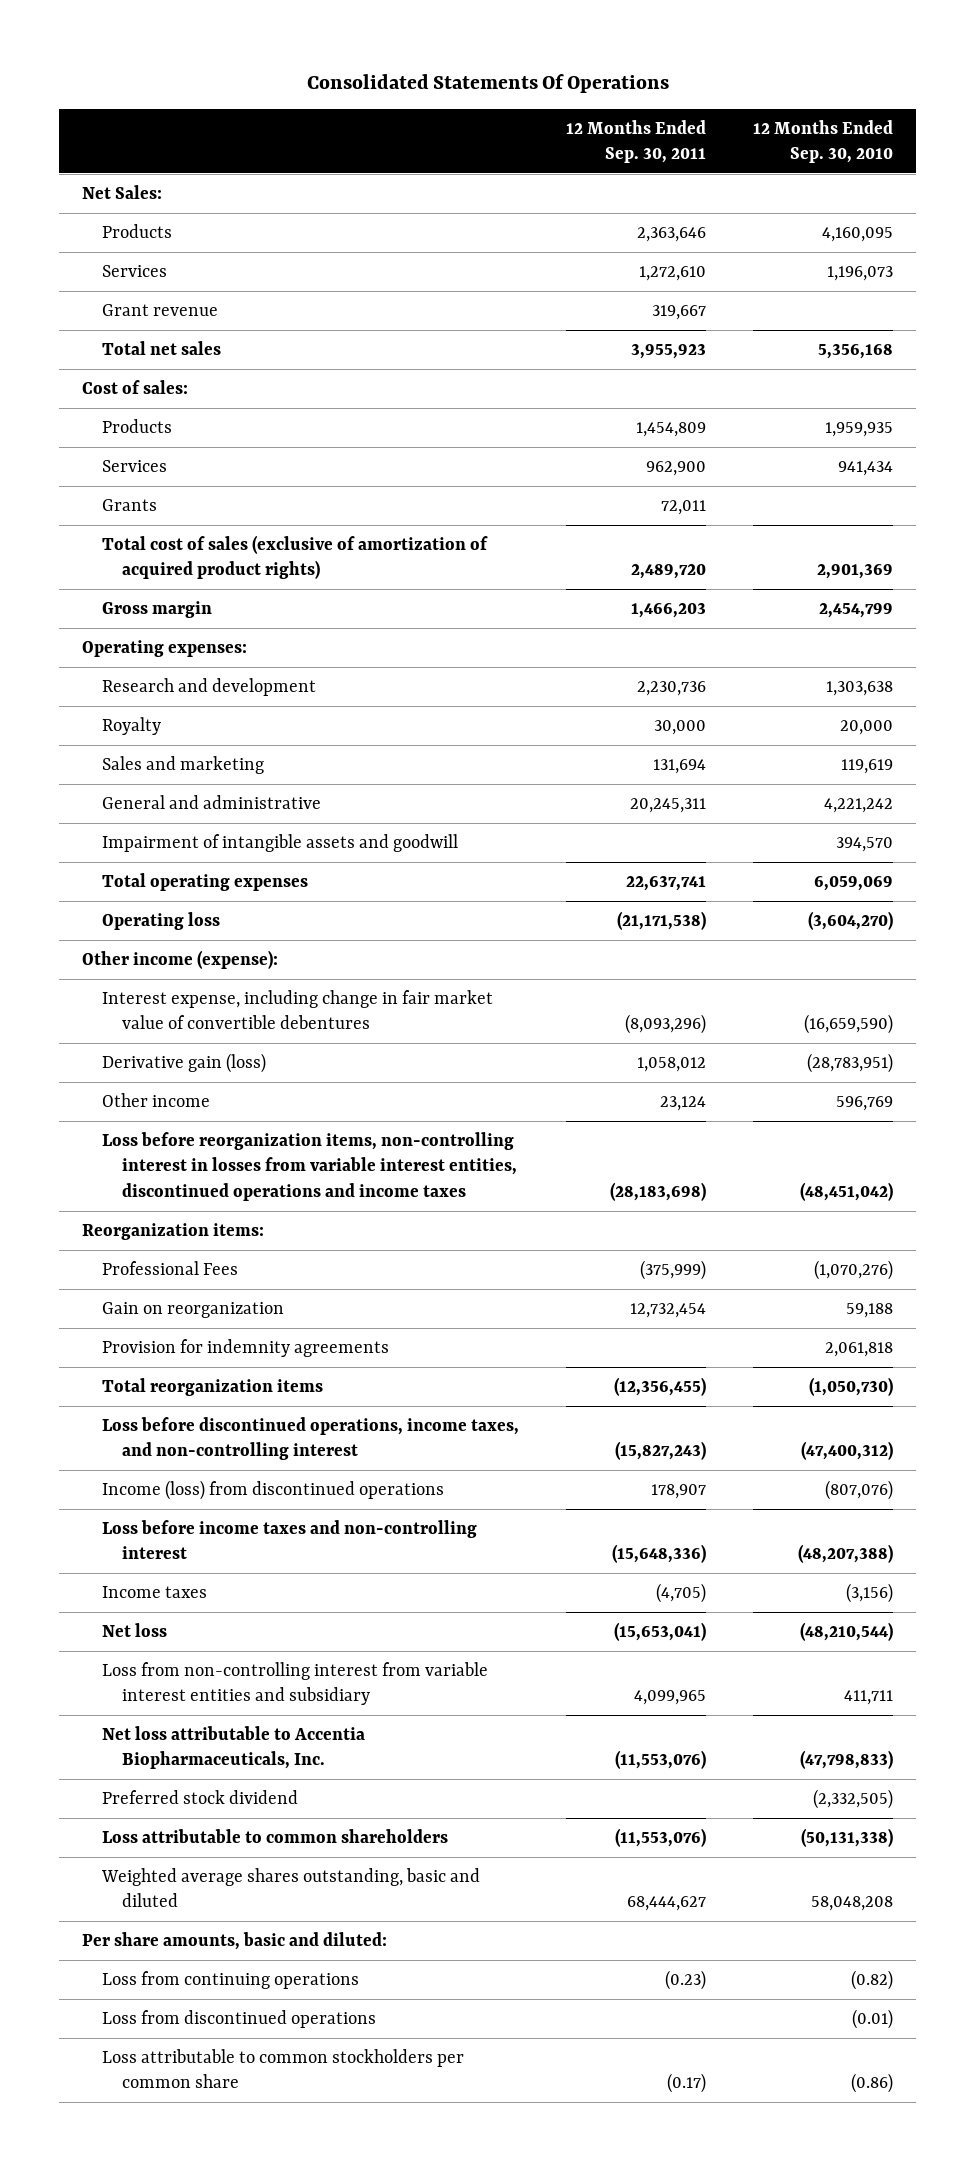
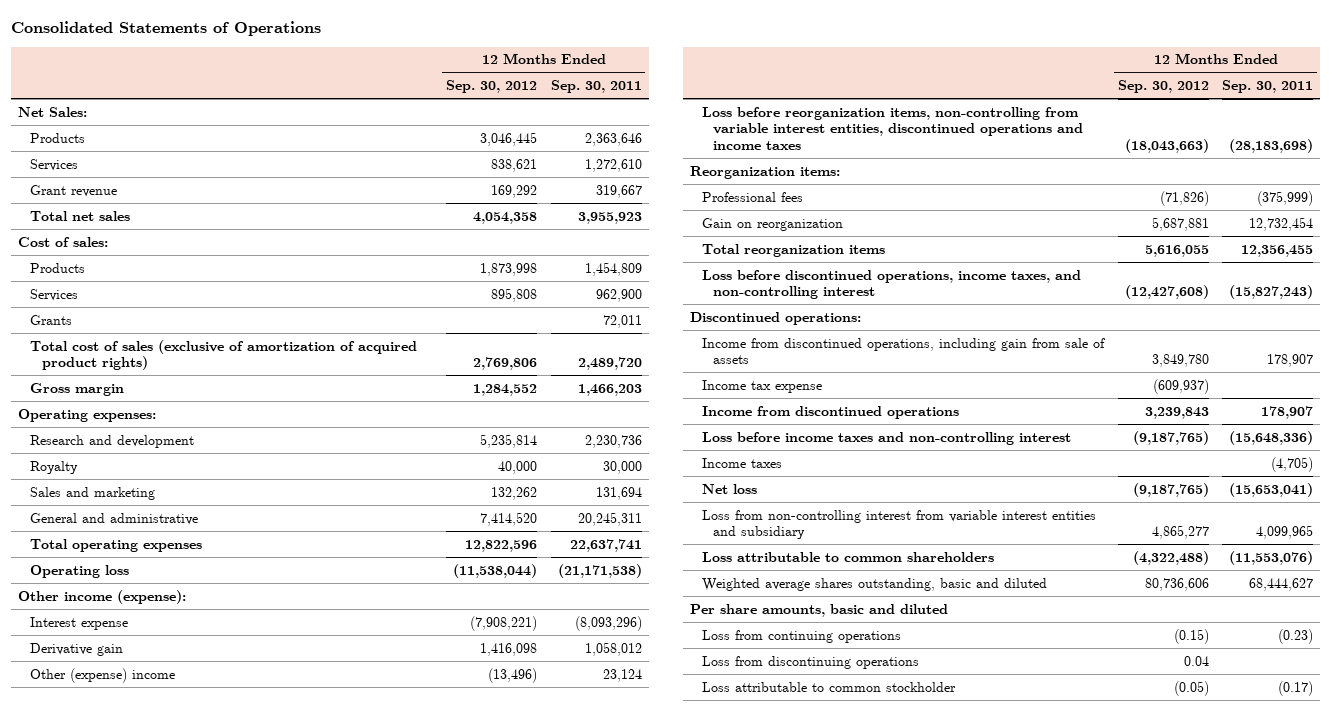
- Consolidated Statements Of Operations
+ Consolidated Statements of Operations
- | 12 Months Ended Sep. 30, 2011 | 12 Months Ended Sep. 30, 2010
+ | 12 Months Ended Sep. 30, 2012 | 12 Months Ended Sep. 30, 2011
- Impairment of intangible assets and goodwill | | 394,570
- Interest expense, including change in fair market value of convertible debentures | (8,093,296) | (16,659,590)
- Derivative gain (loss) | 1,058,012 | (28,783,951)
- Other income | 23,124 | 596,769
- Loss before reorganization items, non-controlling interest in losses from variable interest entities, discontinued operations and income taxes | (28,183,698) | (48,451,042)
+ Interest expense | (7,908,221) | (8,093,296)
+ Derivative gain | 1,416,098 | 1,058,012
+ Other (expense) income | (13,496) | 23,124
+ Loss before reorganization items, non-controlling from variable interest entities, discontinued operations and income taxes | (18,043,663) | (28,183,698)
- Professional Fees | (375,999) | (1,070,276)
+ Professional fees | (71,826) | (375,999)
- Provision for indemnity agreements | | 2,061,818
- Total reorganization items | (12,356,455) | (1,050,730)
+ Total reorganization items | 5,616,055 | 12,356,455
- Income (loss) from discontinued operations | 178,907 | (807,076)
+ Discontinued operations:
+ Income from discontinued operations, including gain from sale of assets | 3,849,780 | 178,907
+ Income tax expense | (609,937) |
+ Income from discontinued operations | 3,239,843 | 178,907
- Net loss attributable to Accentia Biopharmaceuticals, Inc. | (11,553,076) | (47,798,833)
- Preferred stock dividend | | (2,332,505)
- Per share amounts, basic and diluted:
+ Per share amounts, basic and diluted
- Loss from discontinued operations | | (0.01)
- Loss attributable to common stockholders per common share | (0.17) | (0.86)
+ Loss from discontinuing operations | 0.04 |
+ Loss attributable to common stockholder | (0.05) | (0.17)

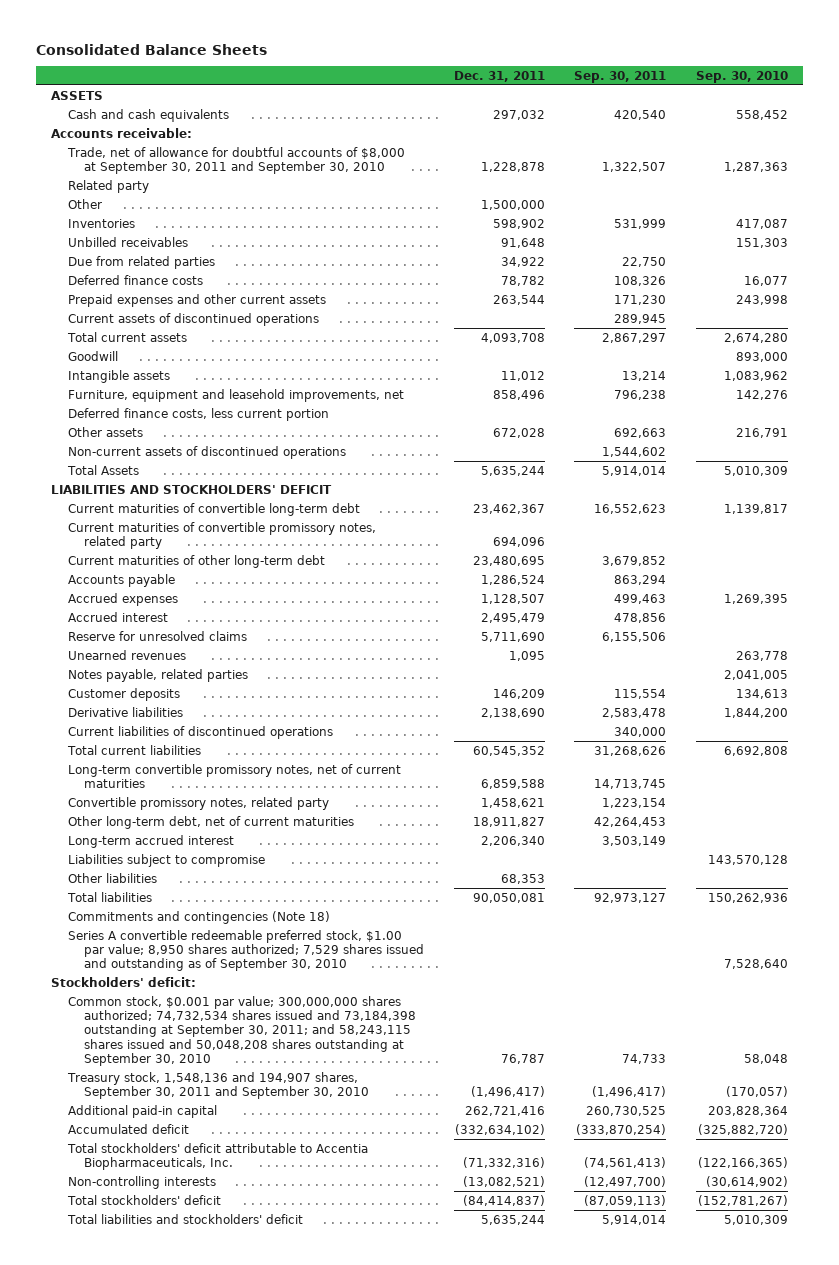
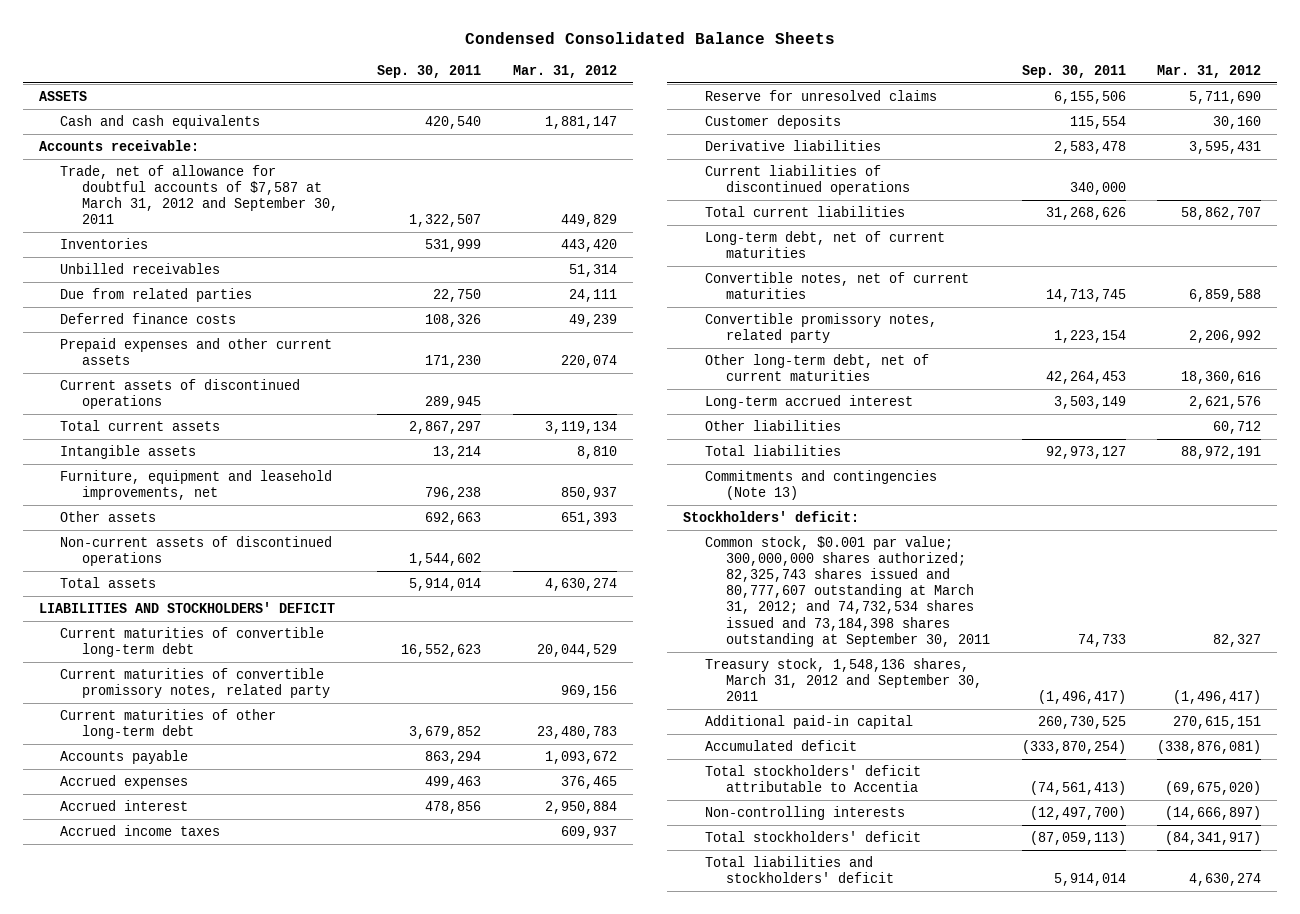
- Consolidated Balance Sheets
+ Condensed Consolidated Balance Sheets
- | Dec. 31, 2011 | Sep. 30, 2011 | Sep. 30, 2010
+ | Sep. 30, 2011 | Mar. 31, 2012
- Trade, net of allowance for doubtful accounts of $8,000 at September 30, 2011 and September 30, 2010 | 1,228,878 | 1,322,507 | 1,287,363
- Related party
- Other | 1,500,000 | |
+ Trade, net of allowance for doubtful accounts of $7,587 at March 31, 2012 and September 30, 2011 | 1,322,507 | 449,829
- Goodwill | | | 893,000
- Deferred finance costs, less current portion
- Total Assets | 5,635,244 | 5,914,014 | 5,010,309
+ Total assets | 5,914,014 | 4,630,274
+ Accrued income taxes | | 609,937
- Unearned revenues | 1,095 | | 263,778
- Notes payable, related parties | | | 2,041,005
- Long-term convertible promissory notes, net of current maturities | 6,859,588 | 14,713,745 |
+ Long-term debt, net of current maturities
+ Convertible notes, net of current maturities | 14,713,745 | 6,859,588
- Liabilities subject to compromise | | | 143,570,128
- Commitments and contingencies (Note 18)
- Series A convertible redeemable preferred stock, $1.00 par value; 8,950 shares authorized; 7,529 shares issued and outstanding as of September 30, 2010 | | | 7,528,640
+ Commitments and contingencies (Note 13)
- Common stock, $0.001 par value; 300,000,000 shares authorized; 74,732,534 shares issued and 73,184,398 outstanding at September 30, 2011; and 58,243,115 shares issued and 50,048,208 shares outstanding at September 30, 2010 | 76,787 | 74,733 | 58,048
- Treasury stock, 1,548,136 and 194,907 shares, September 30, 2011 and September 30, 2010 | (1,496,417) | (1,496,417) | (170,057)
+ Common stock, $0.001 par value; 300,000,000 shares authorized; 82,325,743 shares issued and 80,777,607 outstanding at March 31, 2012; and 74,732,534 shares issued and 73,184,398 shares outstanding at September 30, 2011 | 74,733 | 82,327
+ Treasury stock, 1,548,136 shares, March 31, 2012 and September 30, 2011 | (1,496,417) | (1,496,417)
- Total stockholders' deficit attributable to Accentia Biopharmaceuticals, Inc. | (71,332,316) | (74,561,413) | (122,166,365)
+ Total stockholders' deficit attributable to Accentia | (74,561,413) | (69,675,020)

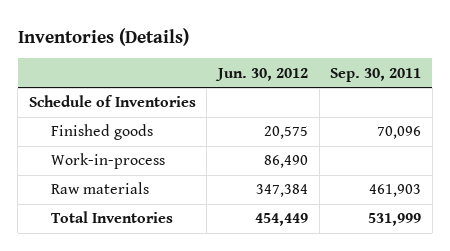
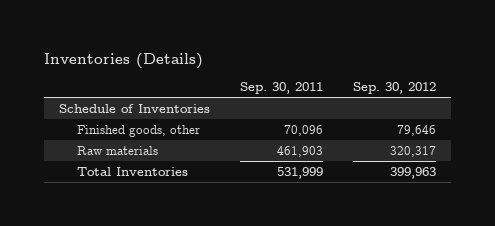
- | Jun. 30, 2012 | Sep. 30, 2011
+ | Sep. 30, 2011 | Sep. 30, 2012
- Finished goods | 20,575 | 70,096
- Work-in-process | 86,490 |
+ Finished goods, other | 70,096 | 79,646

